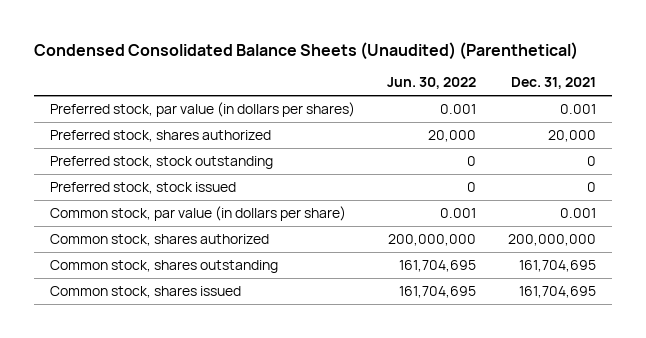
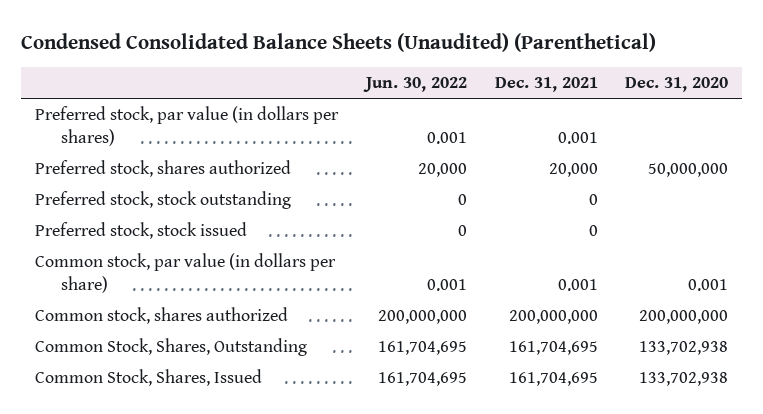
- | Jun. 30, 2022 | Dec. 31, 2021
+ | Jun. 30, 2022 | Dec. 31, 2021 | Dec. 31, 2020
- Common stock, shares outstanding | 161,704,695 | 161,704,695
- Common stock, shares issued | 161,704,695 | 161,704,695
+ Common Stock, Shares, Outstanding | 161,704,695 | 161,704,695 | 133,702,938
+ Common Stock, Shares, Issued | 161,704,695 | 161,704,695 | 133,702,938

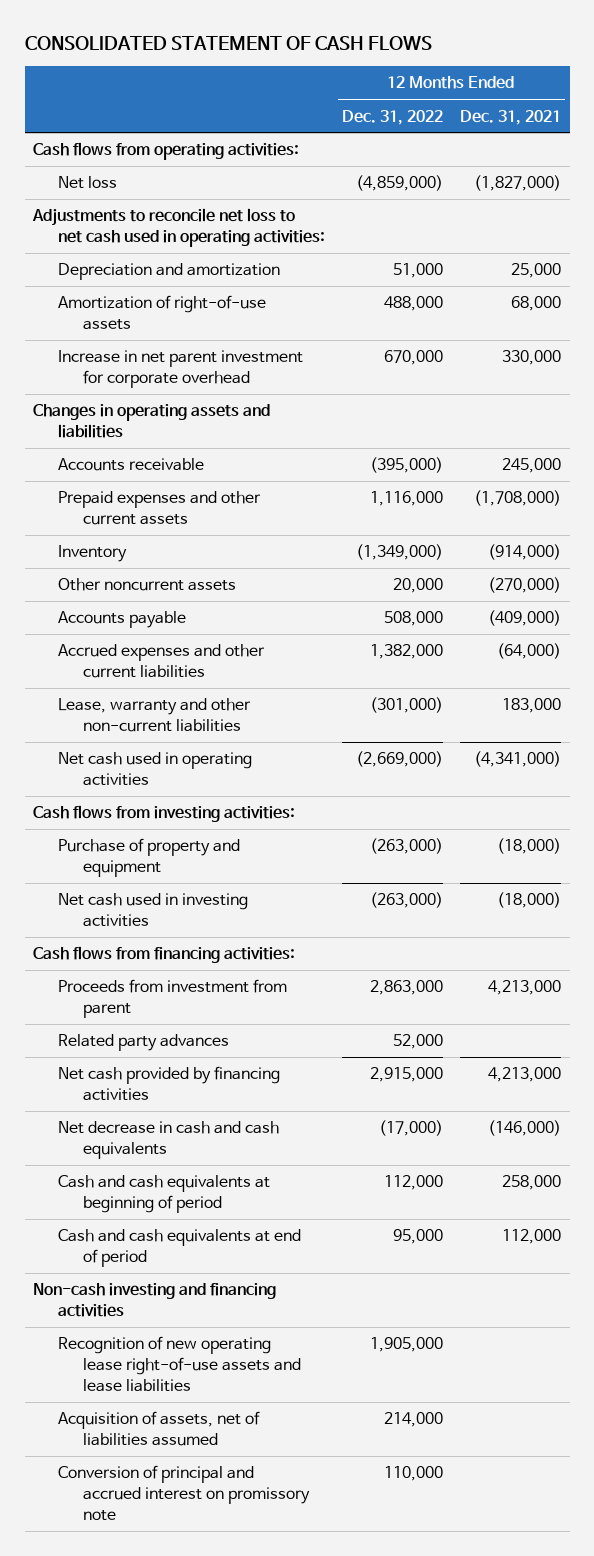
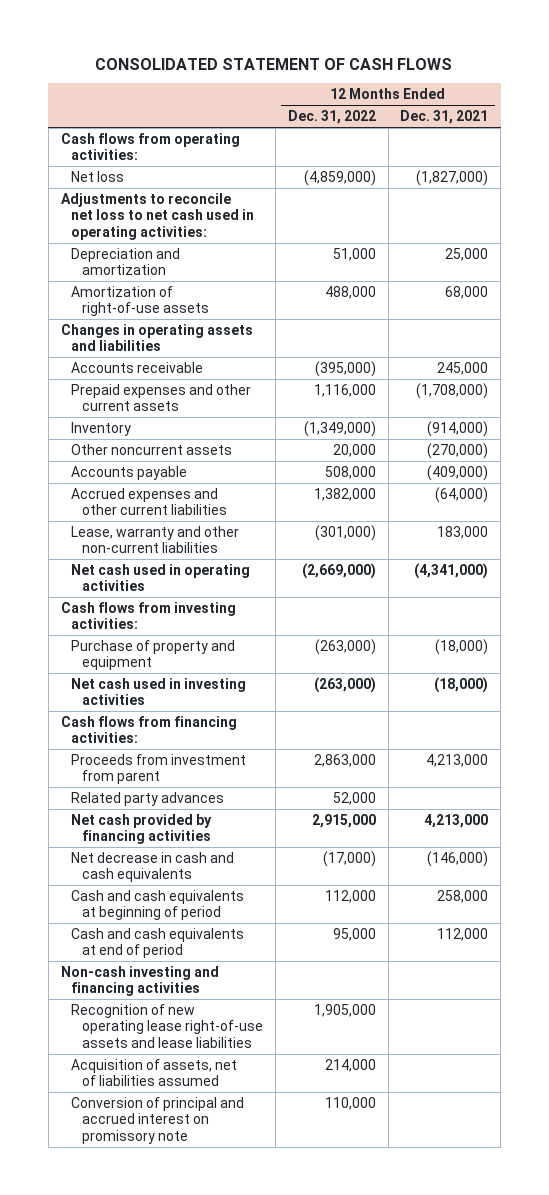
- Increase in net parent investment for corporate overhead | 670,000 | 330,000

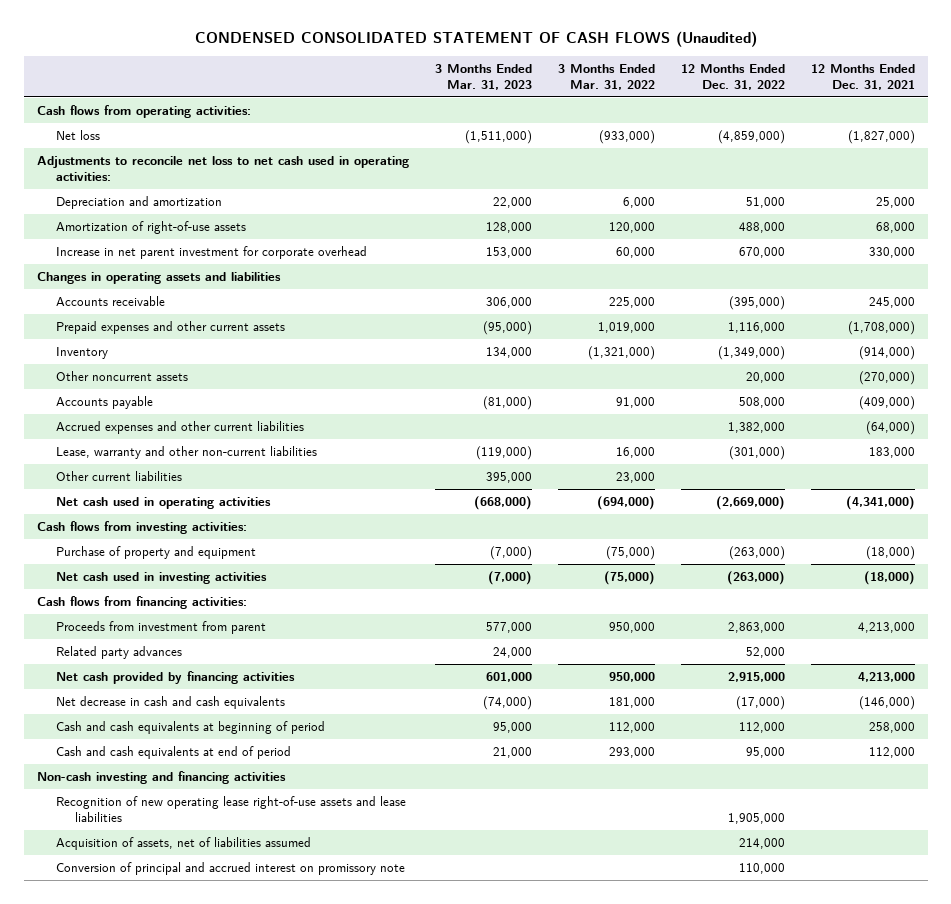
- CONSOLIDATED STATEMENT OF CASH FLOWS
+ CONDENSED CONSOLIDATED STATEMENT OF CASH FLOWS (Unaudited)
- | 12 Months Ended Dec. 31, 2022 | 12 Months Ended Dec. 31, 2021
+ | 3 Months Ended Mar. 31, 2023 | 3 Months Ended Mar. 31, 2022 | 12 Months Ended Dec. 31, 2022 | 12 Months Ended Dec. 31, 2021
+ Increase in net parent investment for corporate overhead | 153,000 | 60,000 | 670,000 | 330,000
+ Other current liabilities | 395,000 | 23,000 | |

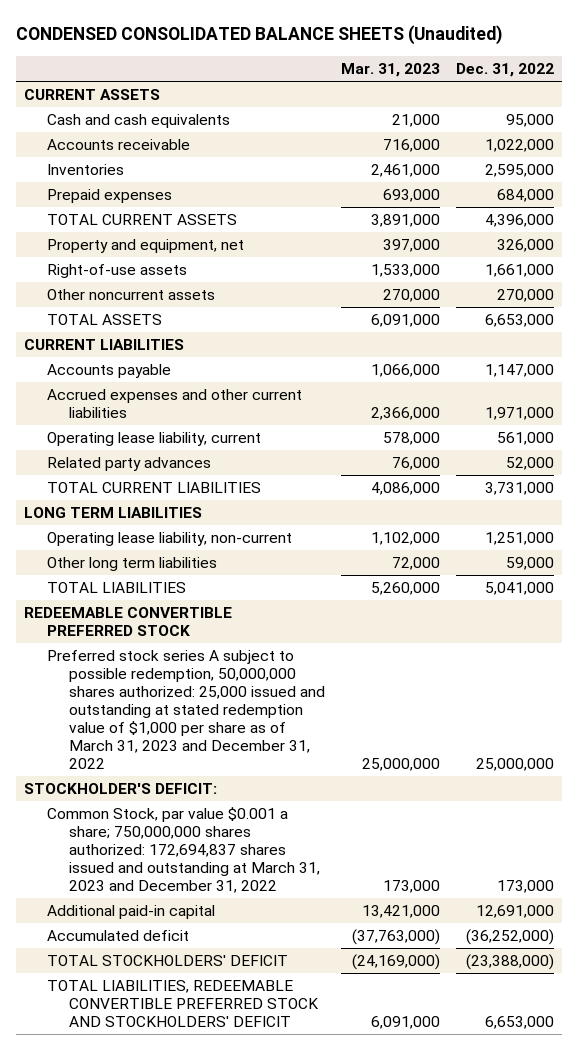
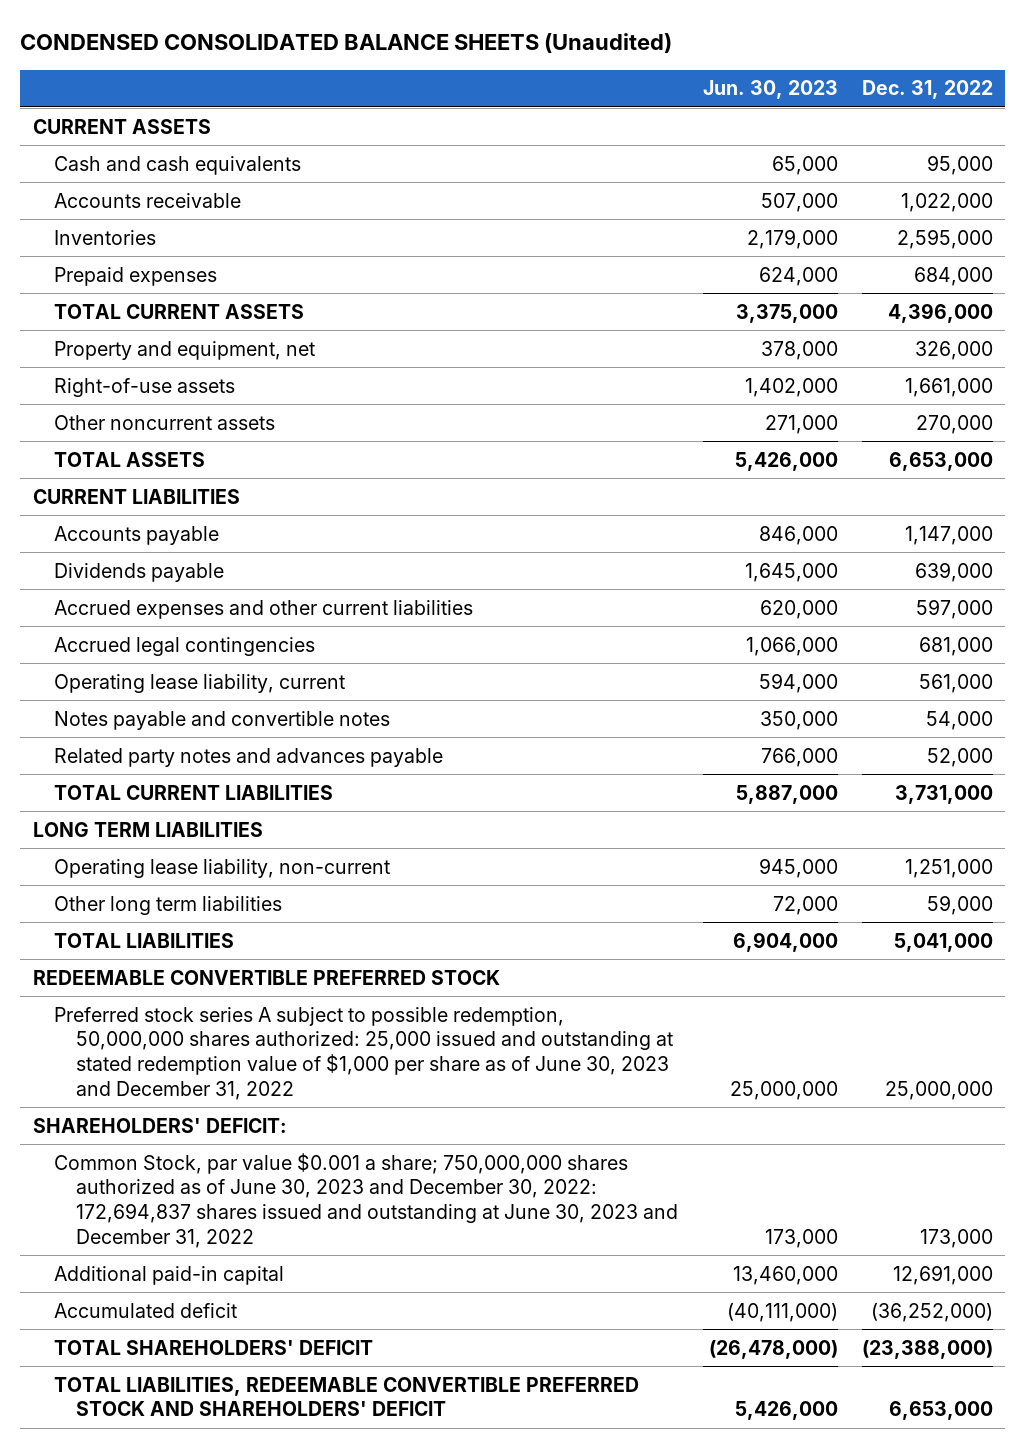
- | Mar. 31, 2023 | Dec. 31, 2022
+ | Jun. 30, 2023 | Dec. 31, 2022
- Accrued expenses and other current liabilities | 2,366,000 | 1,971,000
+ Dividends payable | 1,645,000 | 639,000
+ Accrued expenses and other current liabilities | 620,000 | 597,000
+ Accrued legal contingencies | 1,066,000 | 681,000
- Related party advances | 76,000 | 52,000
+ Notes payable and convertible notes | 350,000 | 54,000
+ Related party notes and advances payable | 766,000 | 52,000
- Preferred stock series A subject to possible redemption, 50,000,000 shares authorized: 25,000 issued and outstanding at stated redemption value of $1,000 per share as of March 31, 2023 and December 31, 2022 | 25,000,000 | 25,000,000
- STOCKHOLDER'S DEFICIT:
- Common Stock, par value $0.001 a share; 750,000,000 shares authorized: 172,694,837 shares issued and outstanding at March 31, 2023 and December 31, 2022 | 173,000 | 173,000
+ Preferred stock series A subject to possible redemption, 50,000,000 shares authorized: 25,000 issued and outstanding at stated redemption value of $1,000 per share as of June 30, 2023 and December 31, 2022 | 25,000,000 | 25,000,000
+ SHAREHOLDERS' DEFICIT:
+ Common Stock, par value $0.001 a share; 750,000,000 shares authorized as of June 30, 2023 and December 30, 2022: 172,694,837 shares issued and outstanding at June 30, 2023 and December 31, 2022 | 173,000 | 173,000
- TOTAL STOCKHOLDERS' DEFICIT | (24,169,000) | (23,388,000)
- TOTAL LIABILITIES, REDEEMABLE CONVERTIBLE PREFERRED STOCK AND STOCKHOLDERS' DEFICIT | 6,091,000 | 6,653,000
+ TOTAL SHAREHOLDERS' DEFICIT | (26,478,000) | (23,388,000)
+ TOTAL LIABILITIES, REDEEMABLE CONVERTIBLE PREFERRED STOCK AND SHAREHOLDERS' DEFICIT | 5,426,000 | 6,653,000

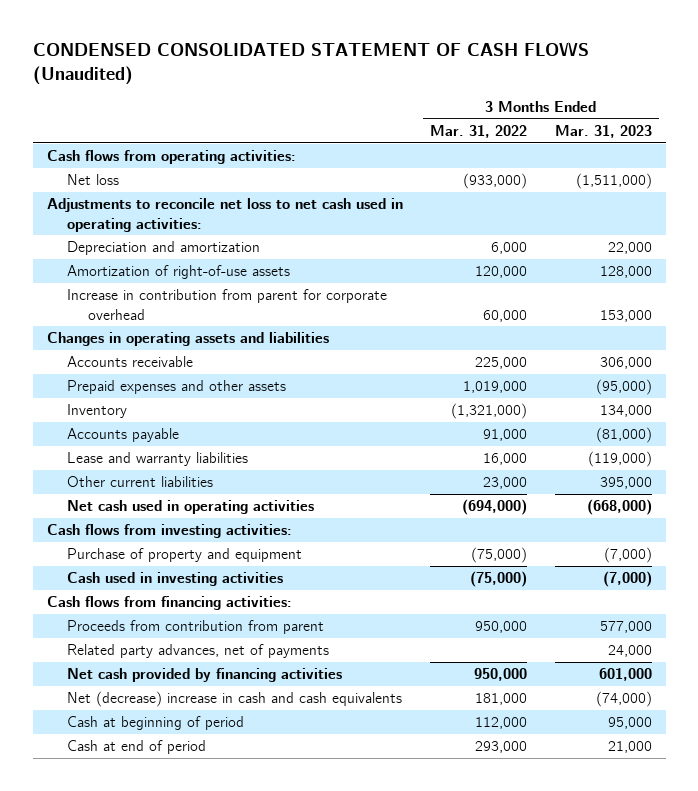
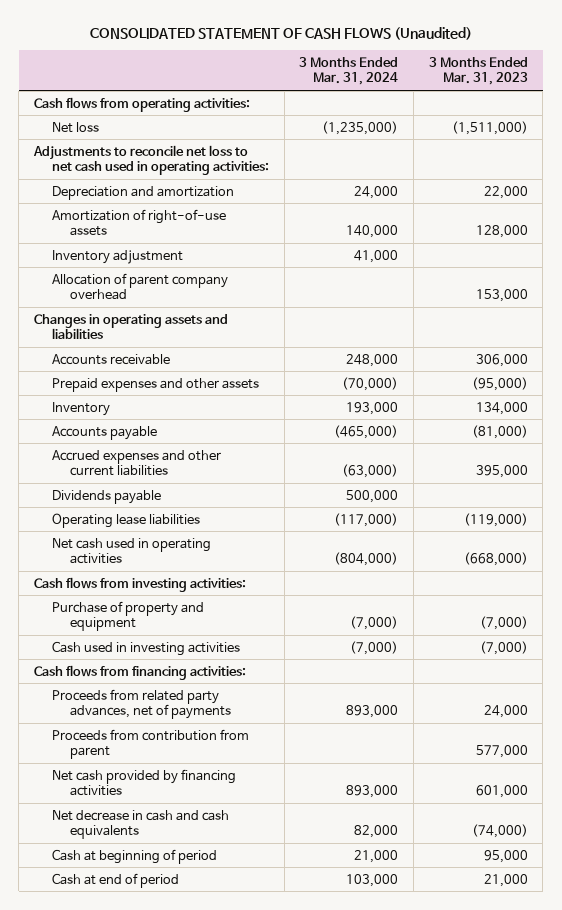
- CONDENSED CONSOLIDATED STATEMENT OF CASH FLOWS (Unaudited)
+ CONSOLIDATED STATEMENT OF CASH FLOWS (Unaudited)
- | 3 Months Ended Mar. 31, 2022 | 3 Months Ended Mar. 31, 2023
+ | 3 Months Ended Mar. 31, 2024 | 3 Months Ended Mar. 31, 2023
- Increase in contribution from parent for corporate overhead | 60,000 | 153,000
+ Inventory adjustment | 41,000 |
+ Allocation of parent company overhead | | 153,000
- Lease and warranty liabilities | 16,000 | (119,000)
- Other current liabilities | 23,000 | 395,000
+ Accrued expenses and other current liabilities | (63,000) | 395,000
+ Dividends payable | 500,000 |
+ Operating lease liabilities | (117,000) | (119,000)
+ Proceeds from related party advances, net of payments | 893,000 | 24,000
- Related party advances, net of payments | | 24,000
- Net (decrease) increase in cash and cash equivalents | 181,000 | (74,000)
+ Net decrease in cash and cash equivalents | 82,000 | (74,000)

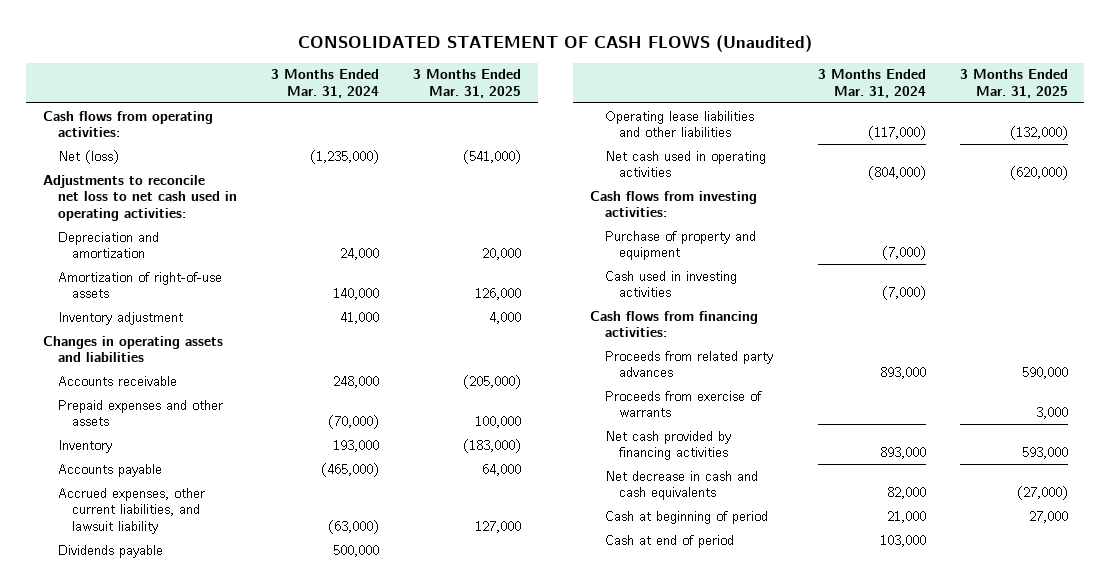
- | 3 Months Ended Mar. 31, 2024 | 3 Months Ended Mar. 31, 2023
+ | 3 Months Ended Mar. 31, 2024 | 3 Months Ended Mar. 31, 2025
- Net loss | (1,235,000) | (1,511,000)
+ Net (loss) | (1,235,000) | (541,000)
- Allocation of parent company overhead | | 153,000
- Accrued expenses and other current liabilities | (63,000) | 395,000
+ Accrued expenses, other current liabilities, and lawsuit liability | (63,000) | 127,000
- Operating lease liabilities | (117,000) | (119,000)
+ Operating lease liabilities and other liabilities | (117,000) | (132,000)
- Proceeds from related party advances, net of payments | 893,000 | 24,000
- Proceeds from contribution from parent | | 577,000
+ Proceeds from related party advances | 893,000 | 590,000
+ Proceeds from exercise of warrants | | 3,000

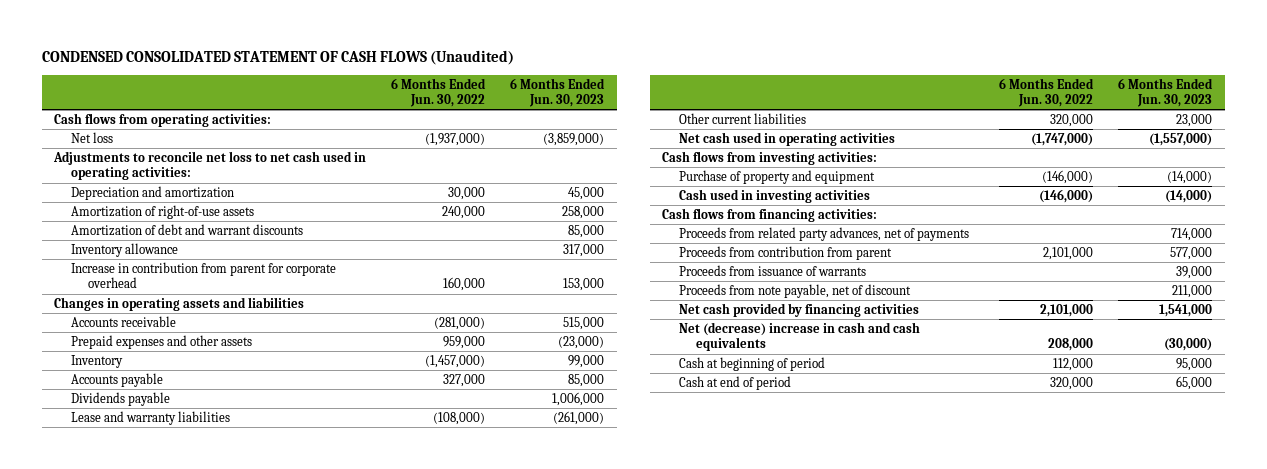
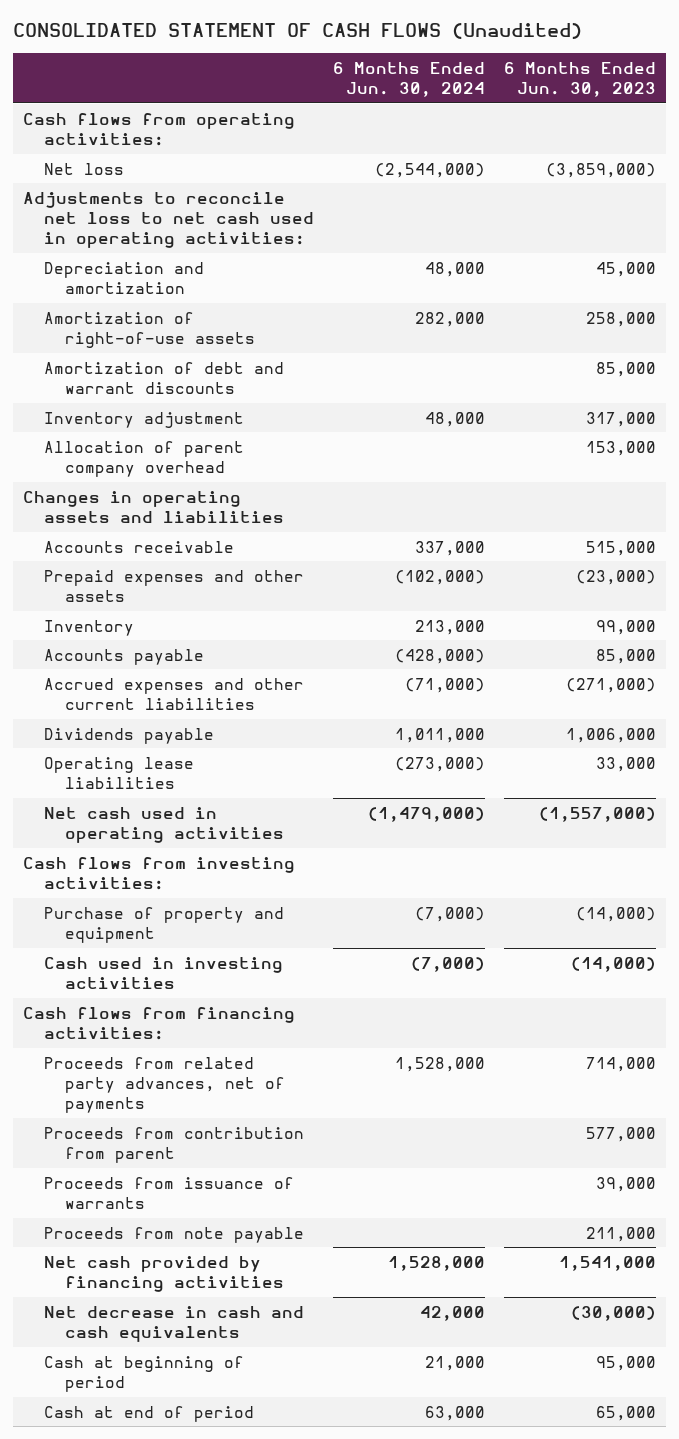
- CONDENSED CONSOLIDATED STATEMENT OF CASH FLOWS (Unaudited)
+ CONSOLIDATED STATEMENT OF CASH FLOWS (Unaudited)
- | 6 Months Ended Jun. 30, 2022 | 6 Months Ended Jun. 30, 2023
+ | 6 Months Ended Jun. 30, 2024 | 6 Months Ended Jun. 30, 2023
- Inventory allowance | | 317,000
- Increase in contribution from parent for corporate overhead | 160,000 | 153,000
+ Inventory adjustment | 48,000 | 317,000
+ Allocation of parent company overhead | | 153,000
+ Accrued expenses and other current liabilities | (71,000) | (271,000)
- Lease and warranty liabilities | (108,000) | (261,000)
- Other current liabilities | 320,000 | 23,000
+ Operating lease liabilities | (273,000) | 33,000
- Proceeds from note payable, net of discount | | 211,000
+ Proceeds from note payable | | 211,000
- Net (decrease) increase in cash and cash equivalents | 208,000 | (30,000)
+ Net decrease in cash and cash equivalents | 42,000 | (30,000)

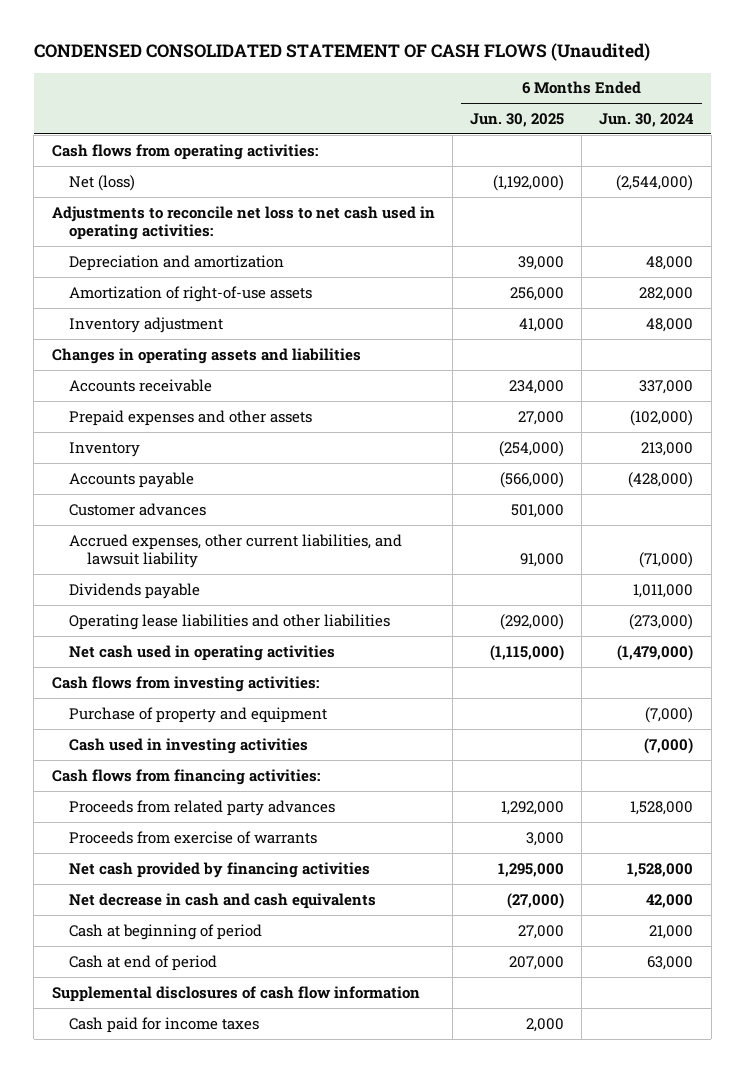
- CONSOLIDATED STATEMENT OF CASH FLOWS (Unaudited)
+ CONDENSED CONSOLIDATED STATEMENT OF CASH FLOWS (Unaudited)
- | 6 Months Ended Jun. 30, 2024 | 6 Months Ended Jun. 30, 2023
+ | 6 Months Ended Jun. 30, 2025 | 6 Months Ended Jun. 30, 2024
- Net loss | (2,544,000) | (3,859,000)
+ Net (loss) | (1,192,000) | (2,544,000)
- Amortization of debt and warrant discounts | | 85,000
- Allocation of parent company overhead | | 153,000
- Accrued expenses and other current liabilities | (71,000) | (271,000)
+ Customer advances | 501,000 |
+ Accrued expenses, other current liabilities, and lawsuit liability | 91,000 | (71,000)
- Operating lease liabilities | (273,000) | 33,000
+ Operating lease liabilities and other liabilities | (292,000) | (273,000)
- Proceeds from related party advances, net of payments | 1,528,000 | 714,000
- Proceeds from contribution from parent | | 577,000
- Proceeds from issuance of warrants | | 39,000
- Proceeds from note payable | | 211,000
+ Proceeds from related party advances | 1,292,000 | 1,528,000
+ Proceeds from exercise of warrants | 3,000 |
+ Supplemental disclosures of cash flow information
+ Cash paid for income taxes | 2,000 |

